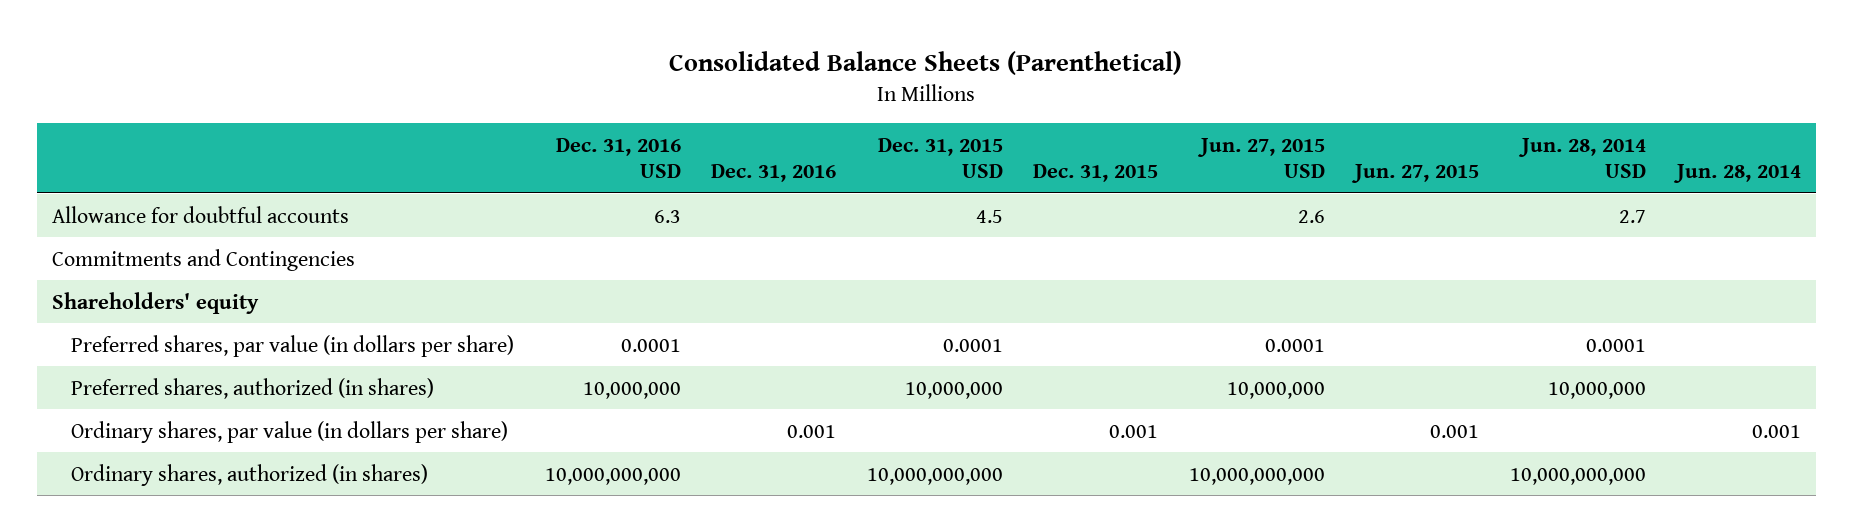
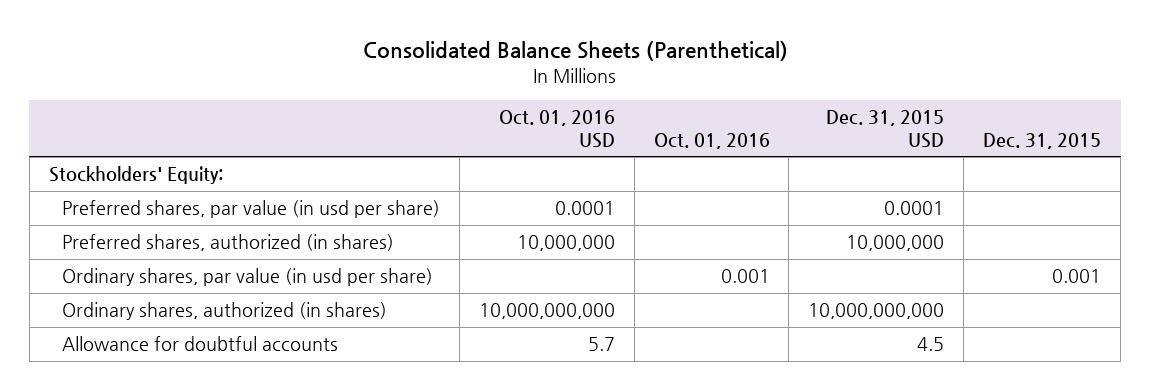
- | Dec. 31, 2016 USD | Dec. 31, 2016 | Dec. 31, 2015 USD | Dec. 31, 2015 | Jun. 27, 2015 USD | Jun. 27, 2015 | Jun. 28, 2014 USD | Jun. 28, 2014
+ | Oct. 01, 2016 USD | Oct. 01, 2016 | Dec. 31, 2015 USD | Dec. 31, 2015
- Commitments and Contingencies
- Shareholders' equity
- Preferred shares, par value (in dollars per share) | 0.0001 | | 0.0001 | | 0.0001 | | 0.0001 |
+ Stockholders' Equity:
+ Preferred shares, par value (in usd per share) | 0.0001 | | 0.0001 |
- Ordinary shares, par value (in dollars per share) | | 0.001 | | 0.001 | | 0.001 | | 0.001
+ Ordinary shares, par value (in usd per share) | | 0.001 | | 0.001
moved down: Allowance for doubtful accounts | 5.7 | | 4.5 |

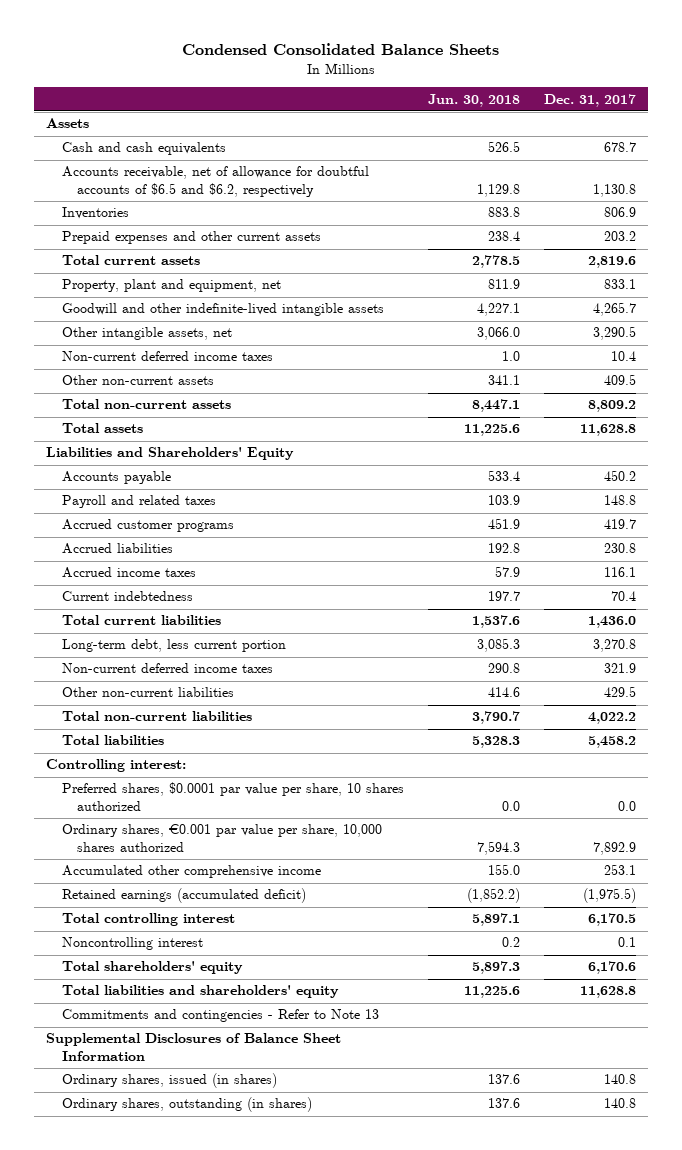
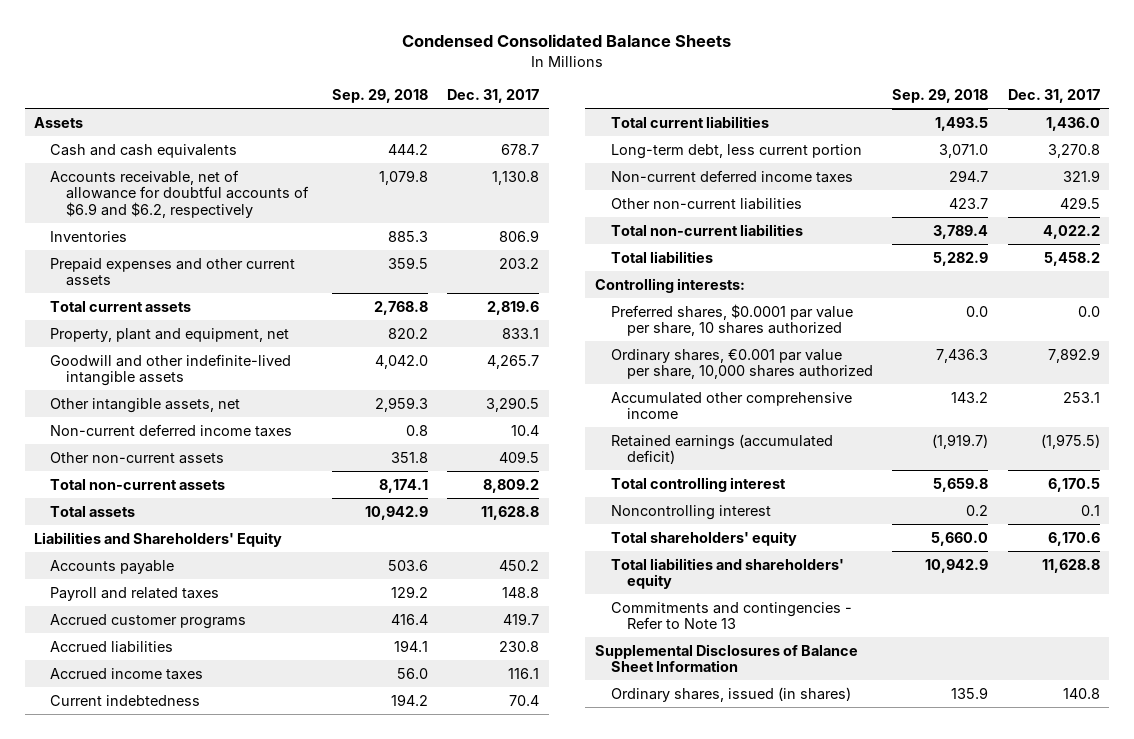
- | Jun. 30, 2018 | Dec. 31, 2017
+ | Sep. 29, 2018 | Dec. 31, 2017
- Accounts receivable, net of allowance for doubtful accounts of $6.5 and $6.2, respectively | 1,129.8 | 1,130.8
+ Accounts receivable, net of allowance for doubtful accounts of $6.9 and $6.2, respectively | 1,079.8 | 1,130.8
- Controlling interest:
+ Controlling interests:
- Ordinary shares, outstanding (in shares) | 137.6 | 140.8

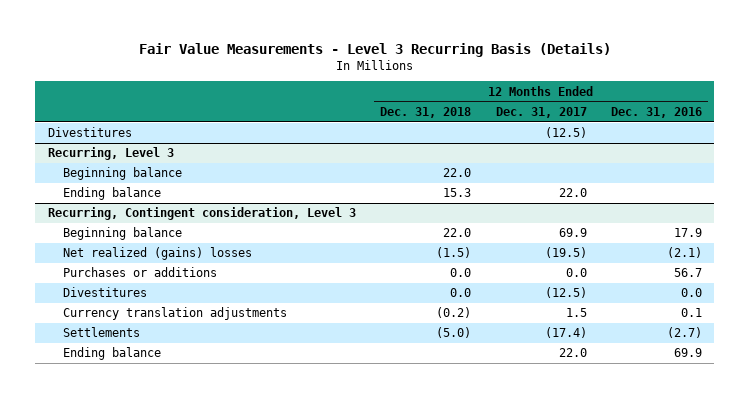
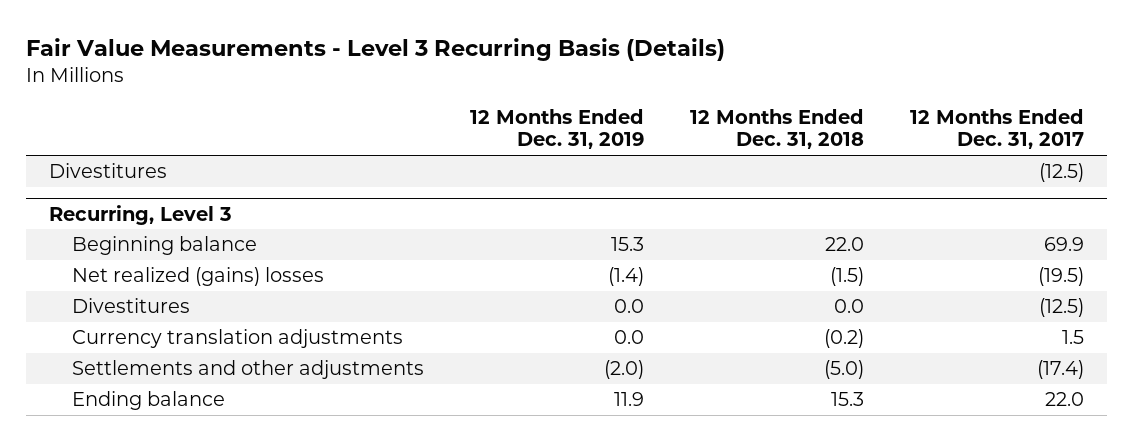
- | 12 Months Ended Dec. 31, 2018 | 12 Months Ended Dec. 31, 2017 | 12 Months Ended Dec. 31, 2016
+ | 12 Months Ended Dec. 31, 2019 | 12 Months Ended Dec. 31, 2018 | 12 Months Ended Dec. 31, 2017
@ Recurring, Level 3
- Beginning balance | 22.0 | |
- Recurring, Contingent consideration, Level 3
- Purchases or additions | 0.0 | 0.0 | 56.7
- Settlements | (5.0) | (17.4) | (2.7)
- Ending balance | | 22.0 | 69.9
@ Recurring, Level 3
+ Settlements and other adjustments | (2.0) | (5.0) | (17.4)
moved down: Ending balance | 11.9 | 15.3 | 22.0

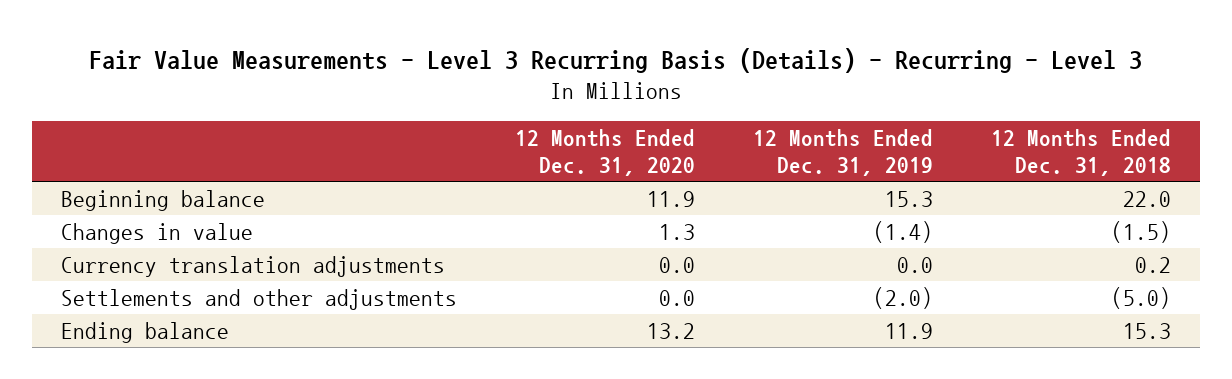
- Fair Value Measurements - Level 3 Recurring Basis (Details)
+ Fair Value Measurements - Level 3 Recurring Basis (Details) - Recurring - Level 3
- | 12 Months Ended Dec. 31, 2019 | 12 Months Ended Dec. 31, 2018 | 12 Months Ended Dec. 31, 2017
+ | 12 Months Ended Dec. 31, 2020 | 12 Months Ended Dec. 31, 2019 | 12 Months Ended Dec. 31, 2018
- Divestitures | | | (12.5)
- Recurring, Level 3
- Net realized (gains) losses | (1.4) | (1.5) | (19.5)
- Divestitures | 0.0 | 0.0 | (12.5)
- Currency translation adjustments | 0.0 | (0.2) | 1.5
+ Changes in value | 1.3 | (1.4) | (1.5)
+ Currency translation adjustments | 0.0 | 0.0 | 0.2

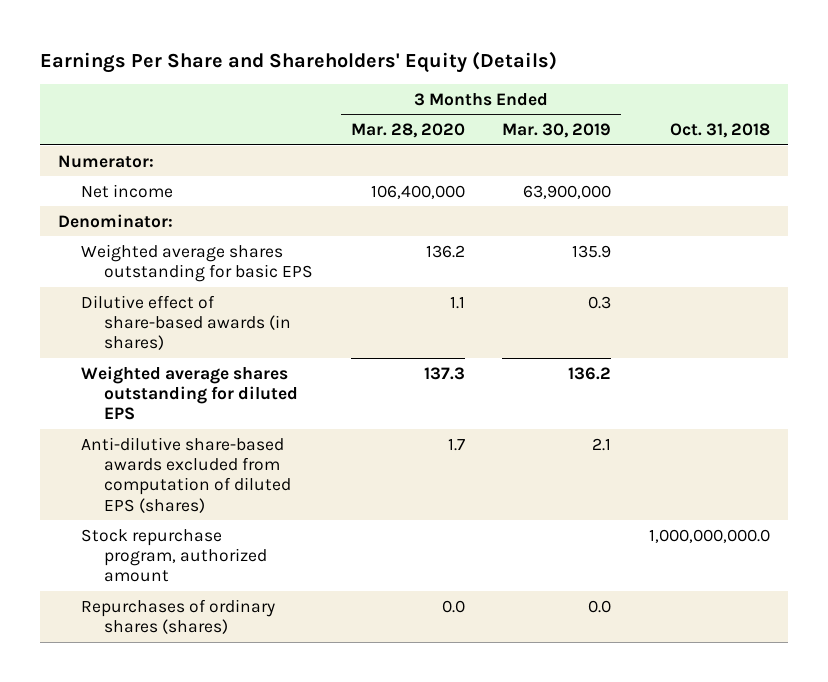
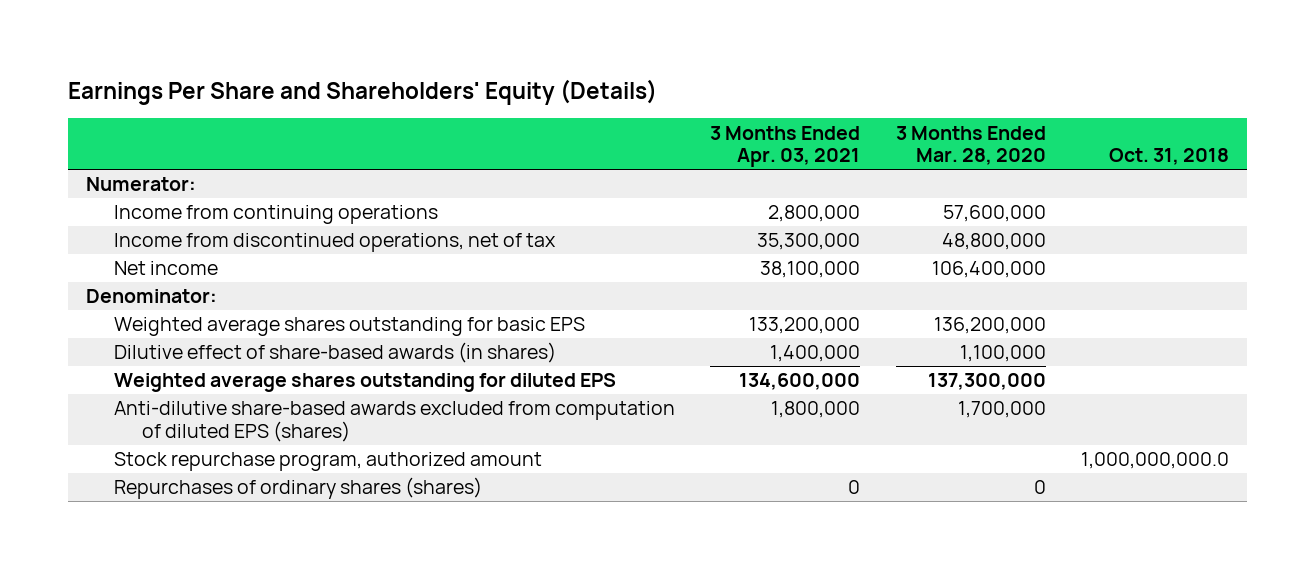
- | 3 Months Ended Mar. 28, 2020 | 3 Months Ended Mar. 30, 2019 | Oct. 31, 2018
+ | 3 Months Ended Apr. 03, 2021 | 3 Months Ended Mar. 28, 2020 | Oct. 31, 2018
+ Income from continuing operations | 2,800,000 | 57,600,000 |
+ Income from discontinued operations, net of tax | 35,300,000 | 48,800,000 |
- Weighted average shares outstanding for basic EPS | 136.2 | 135.9 |
- Dilutive effect of share-based awards (in shares) | 1.1 | 0.3 |
- Weighted average shares outstanding for diluted EPS | 137.3 | 136.2 |
- Anti-dilutive share-based awards excluded from computation of diluted EPS (shares) | 1.7 | 2.1 |
+ Weighted average shares outstanding for basic EPS | 133,200,000 | 136,200,000 |
+ Dilutive effect of share-based awards (in shares) | 1,400,000 | 1,100,000 |
+ Weighted average shares outstanding for diluted EPS | 134,600,000 | 137,300,000 |
+ Anti-dilutive share-based awards excluded from computation of diluted EPS (shares) | 1,800,000 | 1,700,000 |
- Repurchases of ordinary shares (shares) | 0.0 | 0.0 |
+ Repurchases of ordinary shares (shares) | 0 | 0 |

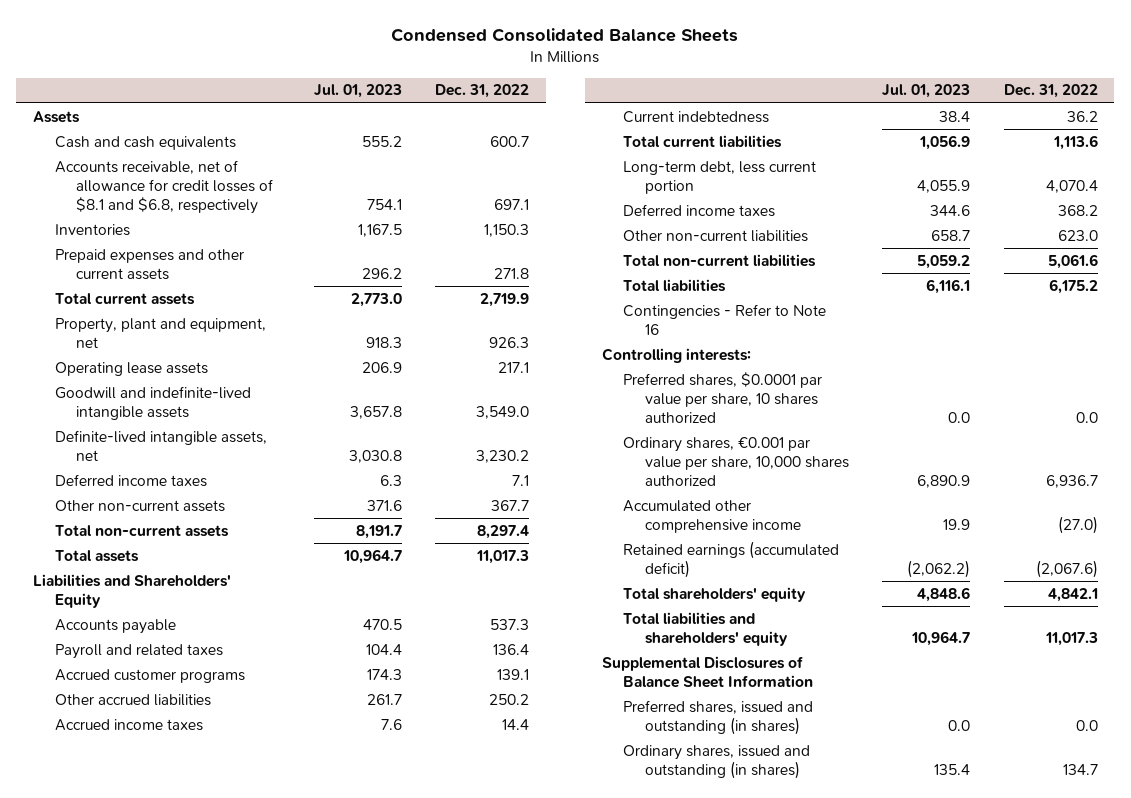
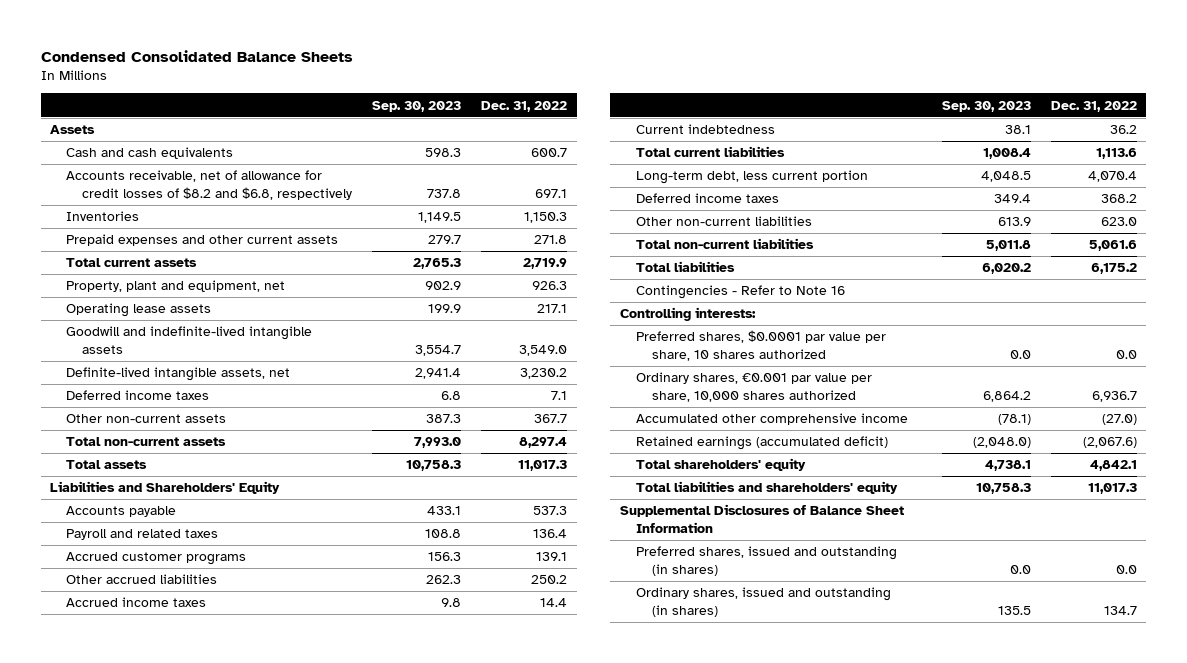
- | Jul. 01, 2023 | Dec. 31, 2022
+ | Sep. 30, 2023 | Dec. 31, 2022
- Accounts receivable, net of allowance for credit losses of $8.1 and $6.8, respectively | 754.1 | 697.1
+ Accounts receivable, net of allowance for credit losses of $8.2 and $6.8, respectively | 737.8 | 697.1

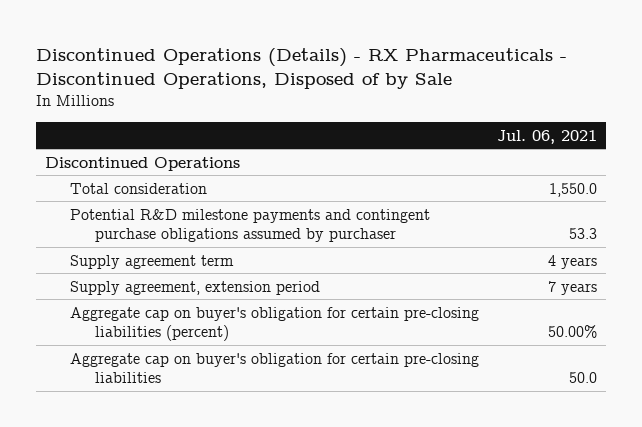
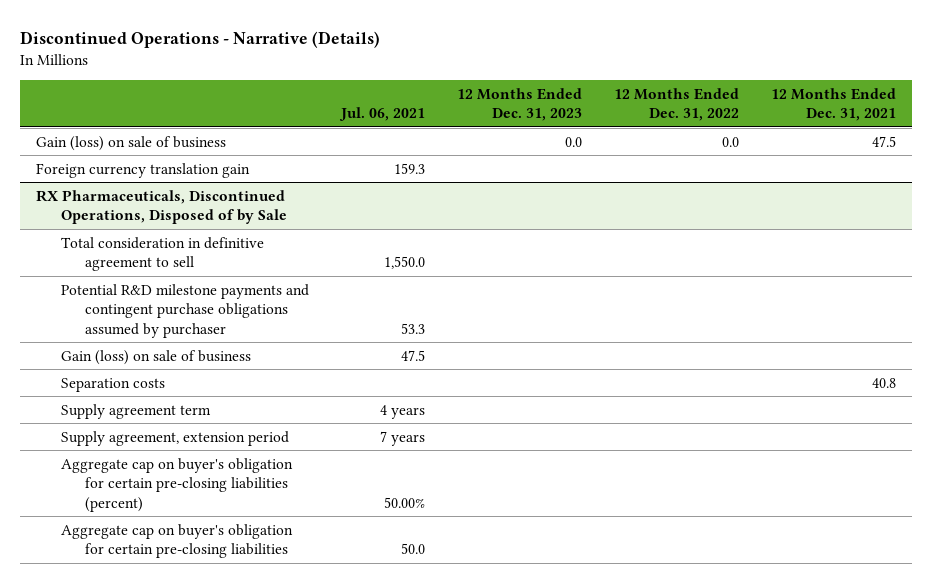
- Discontinued Operations (Details) - RX Pharmaceuticals - Discontinued Operations, Disposed of by Sale
+ Discontinued Operations - Narrative (Details)
- | Jul. 06, 2021
+ | Jul. 06, 2021 | 12 Months Ended Dec. 31, 2023 | 12 Months Ended Dec. 31, 2022 | 12 Months Ended Dec. 31, 2021
- Discontinued Operations
- Total consideration | 1,550.0
+ Gain (loss) on sale of business | | 0.0 | 0.0 | 47.5
+ Foreign currency translation gain | 159.3 | | |
+ RX Pharmaceuticals, Discontinued Operations, Disposed of by Sale
+ Total consideration in definitive agreement to sell | 1,550.0 | | |
+ Gain (loss) on sale of business | 47.5 | | |
+ Separation costs | | | | 40.8

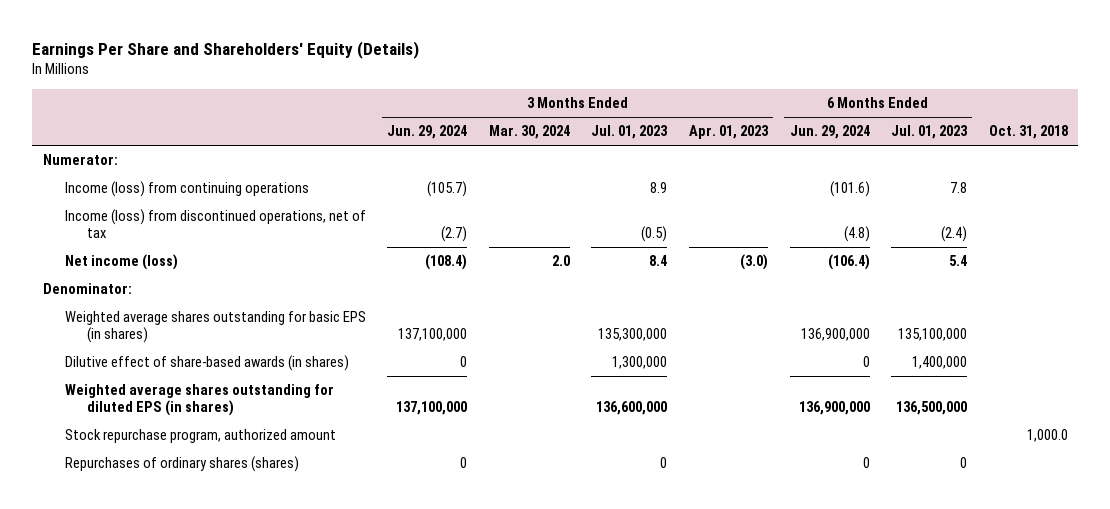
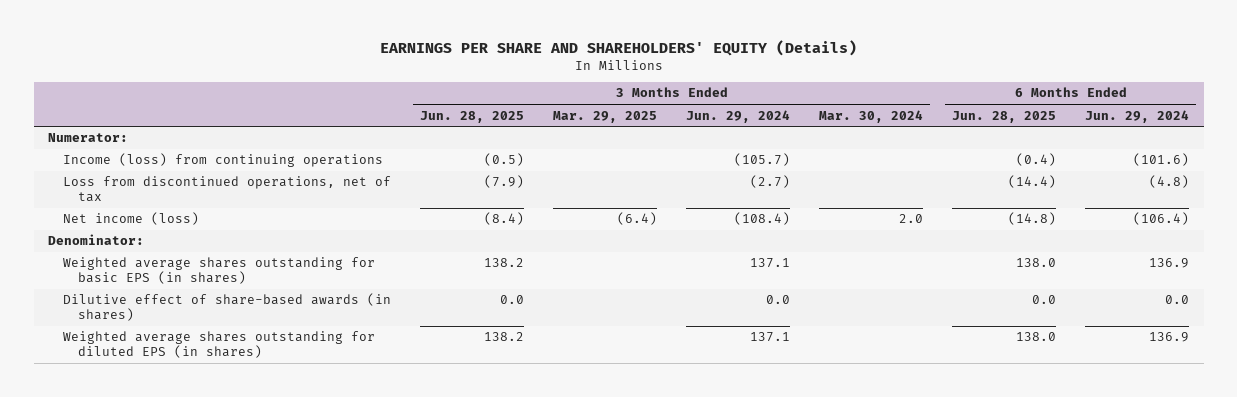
- Earnings Per Share and Shareholders' Equity (Details)
+ EARNINGS PER SHARE AND SHAREHOLDERS' EQUITY (Details)
- | 3 Months Ended Jun. 29, 2024 | 3 Months Ended Mar. 30, 2024 | 3 Months Ended Jul. 01, 2023 | 3 Months Ended Apr. 01, 2023 | 6 Months Ended Jun. 29, 2024 | 6 Months Ended Jul. 01, 2023 | Oct. 31, 2018
+ | 3 Months Ended Jun. 28, 2025 | 3 Months Ended Mar. 29, 2025 | 3 Months Ended Jun. 29, 2024 | 3 Months Ended Mar. 30, 2024 | 6 Months Ended Jun. 28, 2025 | 6 Months Ended Jun. 29, 2024
- Income (loss) from discontinued operations, net of tax | (2.7) | | (0.5) | | (4.8) | (2.4) |
+ Loss from discontinued operations, net of tax | (7.9) | | (2.7) | | (14.4) | (4.8)
- Weighted average shares outstanding for basic EPS (in shares) | 137,100,000 | | 135,300,000 | | 136,900,000 | 135,100,000 |
- Dilutive effect of share-based awards (in shares) | 0 | | 1,300,000 | | 0 | 1,400,000 |
- Weighted average shares outstanding for diluted EPS (in shares) | 137,100,000 | | 136,600,000 | | 136,900,000 | 136,500,000 |
- Stock repurchase program, authorized amount | | | | | | | 1,000.0
- Repurchases of ordinary shares (shares) | 0 | | 0 | | 0 | 0 |
+ Weighted average shares outstanding for basic EPS (in shares) | 138.2 | | 137.1 | | 138.0 | 136.9
+ Dilutive effect of share-based awards (in shares) | 0.0 | | 0.0 | | 0.0 | 0.0
+ Weighted average shares outstanding for diluted EPS (in shares) | 138.2 | | 137.1 | | 138.0 | 136.9

